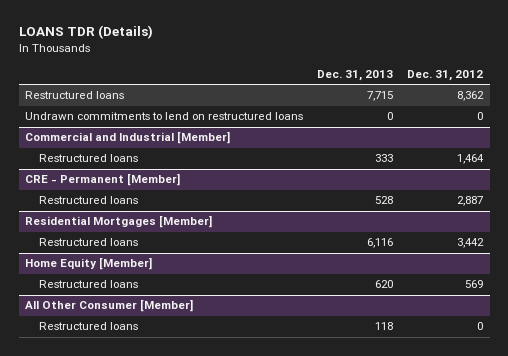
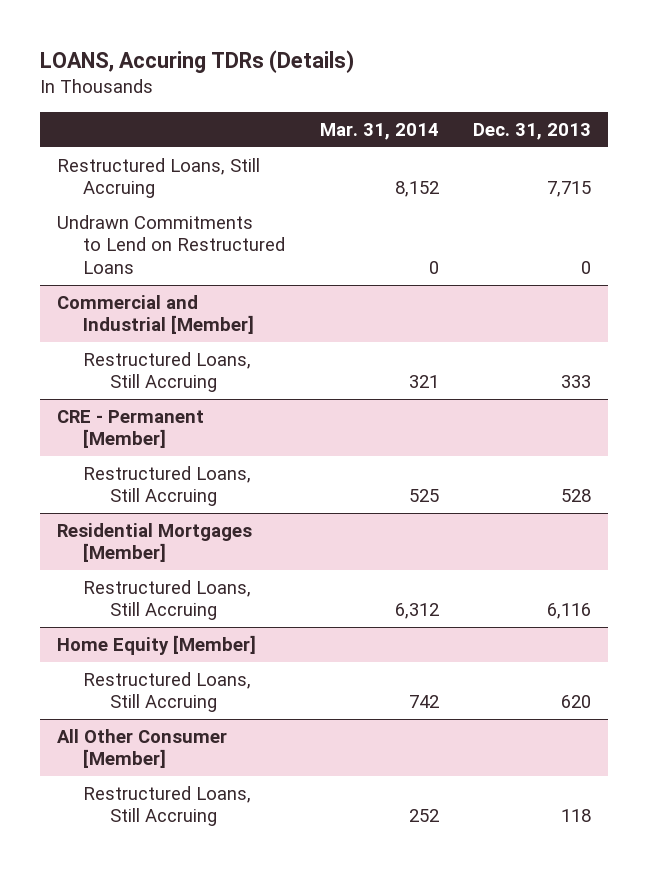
- LOANS TDR (Details)
+ LOANS, Accuring TDRs (Details)
- | Dec. 31, 2013 | Dec. 31, 2012
+ | Mar. 31, 2014 | Dec. 31, 2013
- Restructured loans | 7,715 | 8,362
- Undrawn commitments to lend on restructured loans | 0 | 0
+ Restructured Loans, Still Accruing | 8,152 | 7,715
+ Undrawn Commitments to Lend on Restructured Loans | 0 | 0
@ Commercial and Industrial [Member]
- Restructured loans | 333 | 1,464
+ Restructured Loans, Still Accruing | 321 | 333
@ CRE - Permanent [Member]
- Restructured loans | 528 | 2,887
+ Restructured Loans, Still Accruing | 525 | 528
@ Residential Mortgages [Member]
- Restructured loans | 6,116 | 3,442
+ Restructured Loans, Still Accruing | 6,312 | 6,116
@ Home Equity [Member]
- Restructured loans | 620 | 569
+ Restructured Loans, Still Accruing | 742 | 620
@ All Other Consumer [Member]
- Restructured loans | 118 | 0
+ Restructured Loans, Still Accruing | 252 | 118

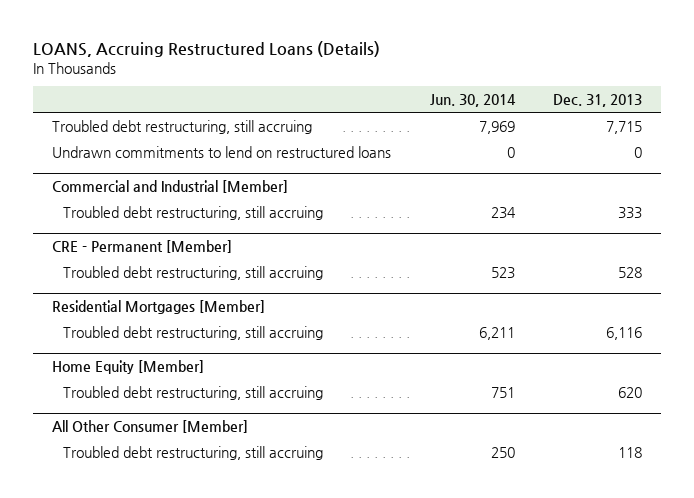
- LOANS, Accuring TDRs (Details)
+ LOANS, Accruing Restructured Loans (Details)
- | Mar. 31, 2014 | Dec. 31, 2013
+ | Jun. 30, 2014 | Dec. 31, 2013
- Restructured Loans, Still Accruing | 8,152 | 7,715
- Undrawn Commitments to Lend on Restructured Loans | 0 | 0
+ Troubled debt restructuring, still accruing | 7,969 | 7,715
+ Undrawn commitments to lend on restructured loans | 0 | 0
@ Commercial and Industrial [Member]
- Restructured Loans, Still Accruing | 321 | 333
+ Troubled debt restructuring, still accruing | 234 | 333
@ CRE - Permanent [Member]
- Restructured Loans, Still Accruing | 525 | 528
+ Troubled debt restructuring, still accruing | 523 | 528
@ Residential Mortgages [Member]
- Restructured Loans, Still Accruing | 6,312 | 6,116
+ Troubled debt restructuring, still accruing | 6,211 | 6,116
@ Home Equity [Member]
- Restructured Loans, Still Accruing | 742 | 620
+ Troubled debt restructuring, still accruing | 751 | 620
@ All Other Consumer [Member]
- Restructured Loans, Still Accruing | 252 | 118
+ Troubled debt restructuring, still accruing | 250 | 118

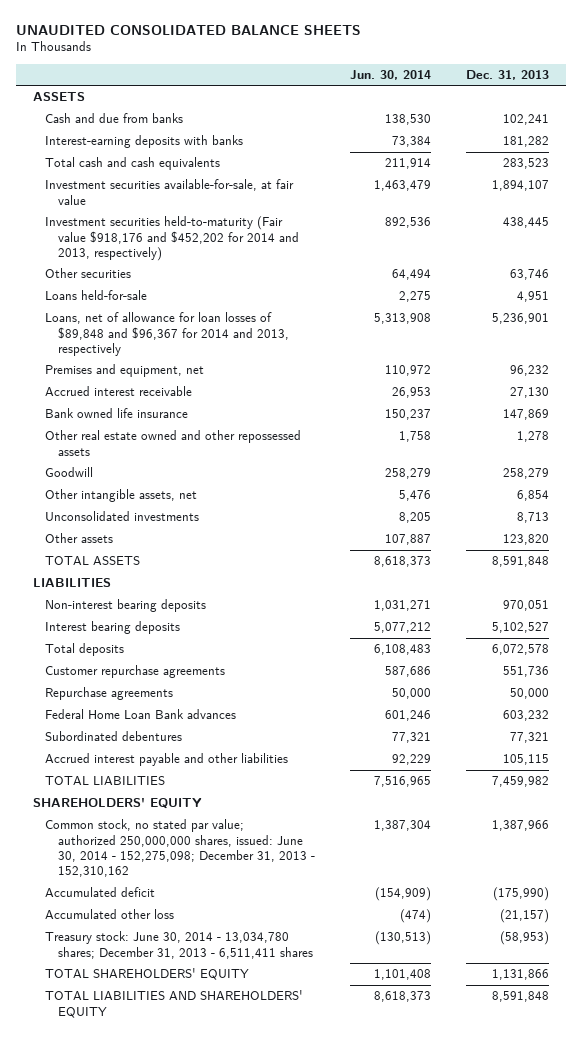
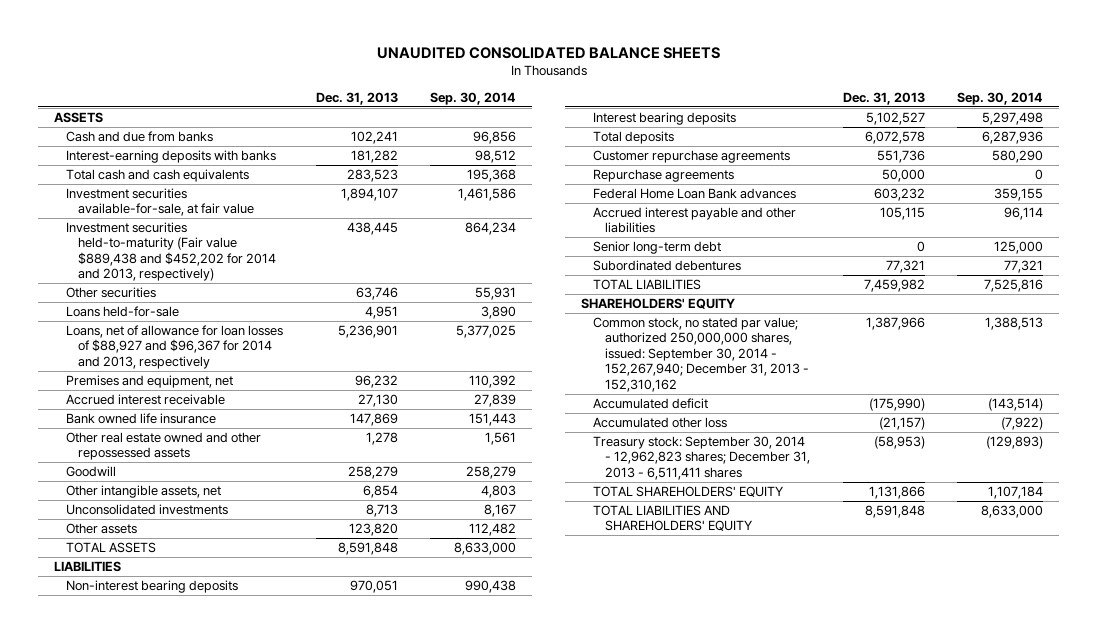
- | Jun. 30, 2014 | Dec. 31, 2013
+ | Dec. 31, 2013 | Sep. 30, 2014
- Investment securities held-to-maturity (Fair value $918,176 and $452,202 for 2014 and 2013, respectively) | 892,536 | 438,445
+ Investment securities held-to-maturity (Fair value $889,438 and $452,202 for 2014 and 2013, respectively) | 438,445 | 864,234
- Loans, net of allowance for loan losses of $89,848 and $96,367 for 2014 and 2013, respectively | 5,313,908 | 5,236,901
+ Loans, net of allowance for loan losses of $88,927 and $96,367 for 2014 and 2013, respectively | 5,236,901 | 5,377,025
+ Senior long-term debt | 0 | 125,000
moved down: Subordinated debentures | 77,321 | 77,321
- Common stock, no stated par value; authorized 250,000,000 shares, issued: June 30, 2014 - 152,275,098; December 31, 2013 - 152,310,162 | 1,387,304 | 1,387,966
+ Common stock, no stated par value; authorized 250,000,000 shares, issued: September 30, 2014 - 152,267,940; December 31, 2013 - 152,310,162 | 1,387,966 | 1,388,513
- Treasury stock: June 30, 2014 - 13,034,780 shares; December 31, 2013 - 6,511,411 shares | (130,513) | (58,953)
+ Treasury stock: September 30, 2014 - 12,962,823 shares; December 31, 2013 - 6,511,411 shares | (58,953) | (129,893)

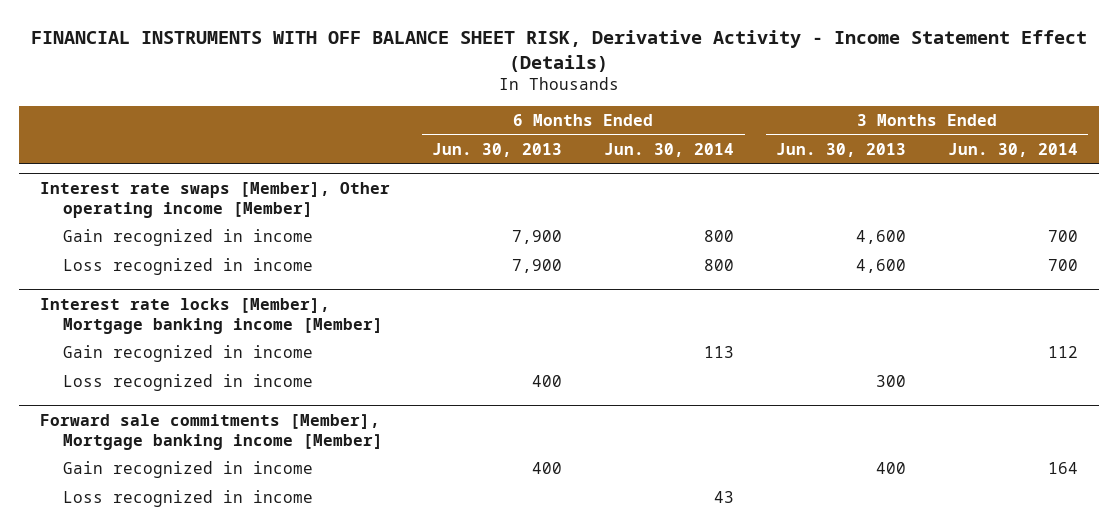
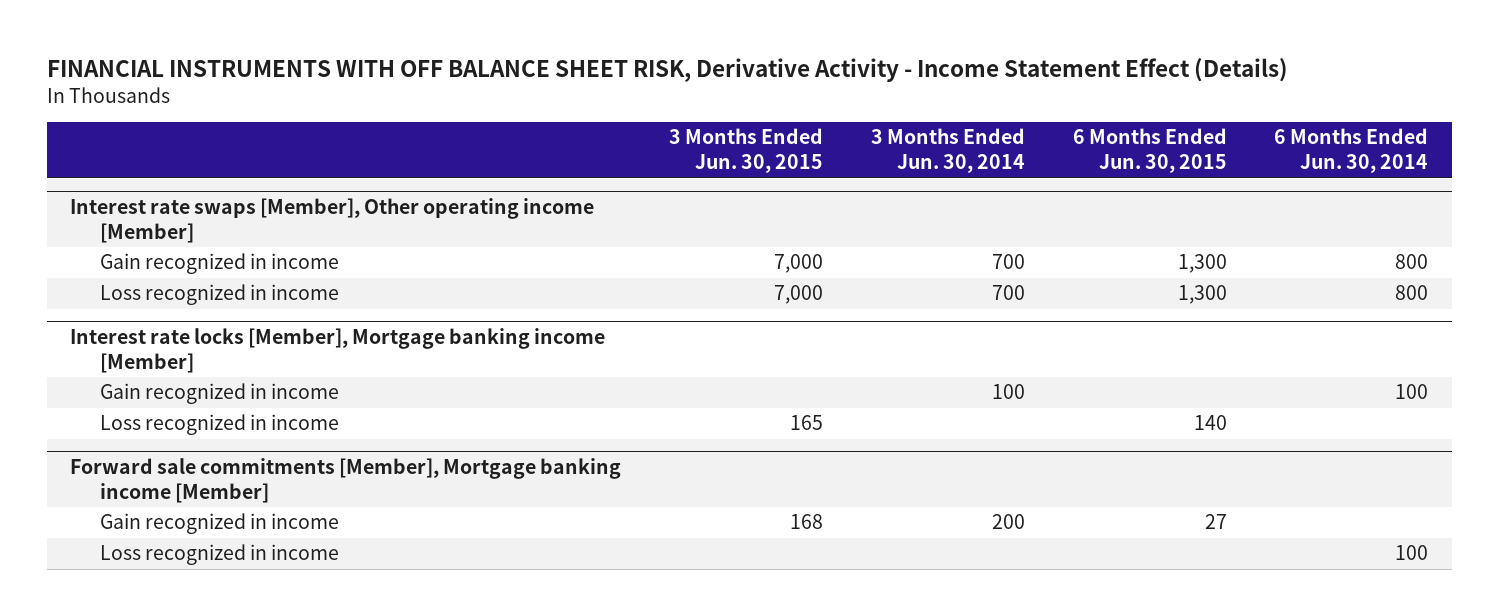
- | 6 Months Ended Jun. 30, 2013 | 6 Months Ended Jun. 30, 2014 | 3 Months Ended Jun. 30, 2013 | 3 Months Ended Jun. 30, 2014
+ | 3 Months Ended Jun. 30, 2015 | 3 Months Ended Jun. 30, 2014 | 6 Months Ended Jun. 30, 2015 | 6 Months Ended Jun. 30, 2014
@ Interest rate locks [Member], Mortgage banking income [Member]
- Gain recognized in income | | 113 | | 112
+ Gain recognized in income | | 100 | | 100
@ Forward sale commitments [Member], Mortgage banking income [Member]
- Gain recognized in income | 400 | | 400 | 164
- Loss recognized in income | | 43 | |
+ Gain recognized in income | 168 | 200 | 27 |
+ Loss recognized in income | | | | 100

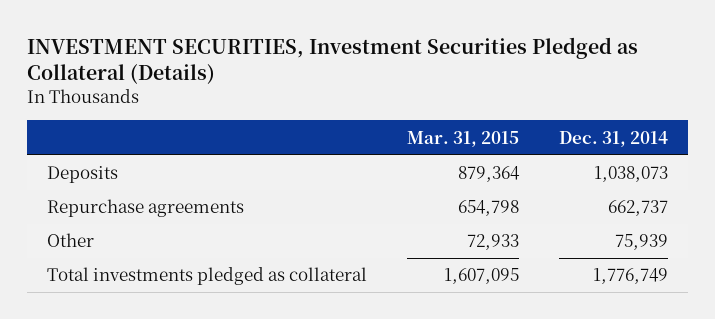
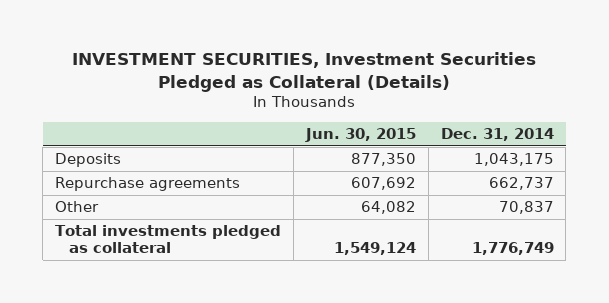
- | Mar. 31, 2015 | Dec. 31, 2014
+ | Jun. 30, 2015 | Dec. 31, 2014
- Deposits | 879,364 | 1,038,073
+ Deposits | 877,350 | 1,043,175
- Other | 72,933 | 75,939
+ Other | 64,082 | 70,837

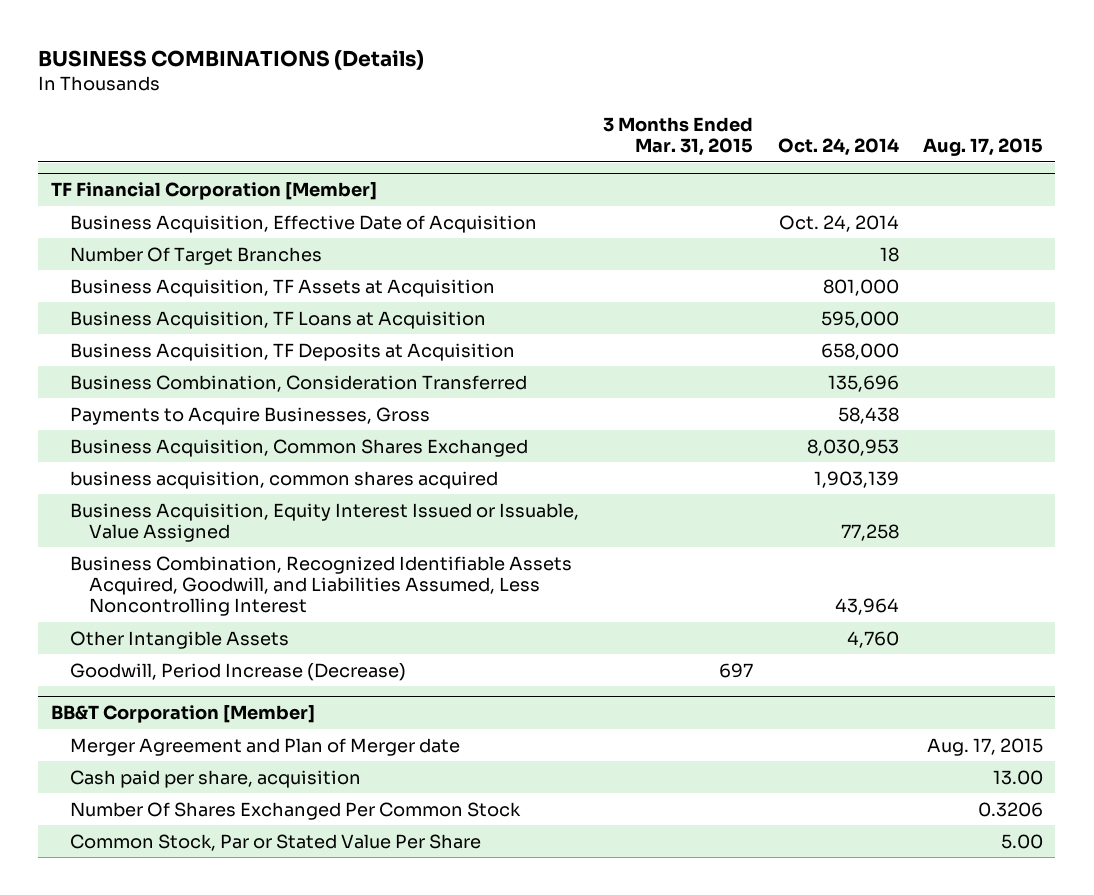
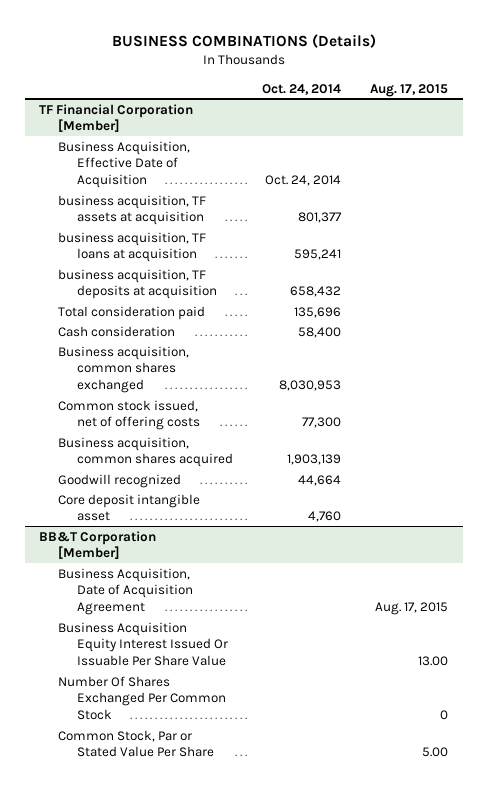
- | 3 Months Ended Mar. 31, 2015 | Oct. 24, 2014 | Aug. 17, 2015
+ | Oct. 24, 2014 | Aug. 17, 2015
@ TF Financial Corporation [Member]
- Number Of Target Branches | | 18 |
- Business Acquisition, TF Assets at Acquisition | | 801,000 |
- Business Acquisition, TF Loans at Acquisition | | 595,000 |
- Business Acquisition, TF Deposits at Acquisition | | 658,000 |
- Business Combination, Consideration Transferred | | 135,696 |
- Payments to Acquire Businesses, Gross | | 58,438 |
- Business Acquisition, Common Shares Exchanged | | 8,030,953 |
- business acquisition, common shares acquired | | 1,903,139 |
- Business Acquisition, Equity Interest Issued or Issuable, Value Assigned | | 77,258 |
- Business Combination, Recognized Identifiable Assets Acquired, Goodwill, and Liabilities Assumed, Less Noncontrolling Interest | | 43,964 |
- Other Intangible Assets | | 4,760 |
- Goodwill, Period Increase (Decrease) | 697 | |
+ business acquisition, TF assets at acquisition | 801,377 |
+ business acquisition, TF loans at acquisition | 595,241 |
+ business acquisition, TF deposits at acquisition | 658,432 |
+ Total consideration paid | 135,696 |
+ Cash consideration | 58,400 |
+ Business acquisition, common shares exchanged | 8,030,953 |
+ Common stock issued, net of offering costs | 77,300 |
+ Business acquisition, common shares acquired | 1,903,139 |
+ Goodwill recognized | 44,664 |
+ Core deposit intangible asset | 4,760 |
@ BB&T Corporation [Member]
- Merger Agreement and Plan of Merger date | | | Aug. 17, 2015
- Cash paid per share, acquisition | | | 13.00
- Number Of Shares Exchanged Per Common Stock | | | 0.3206
+ Business Acquisition, Date of Acquisition Agreement | | Aug. 17, 2015
+ Business Acquisition Equity Interest Issued Or Issuable Per Share Value | | 13.00
+ Number Of Shares Exchanged Per Common Stock | | 0

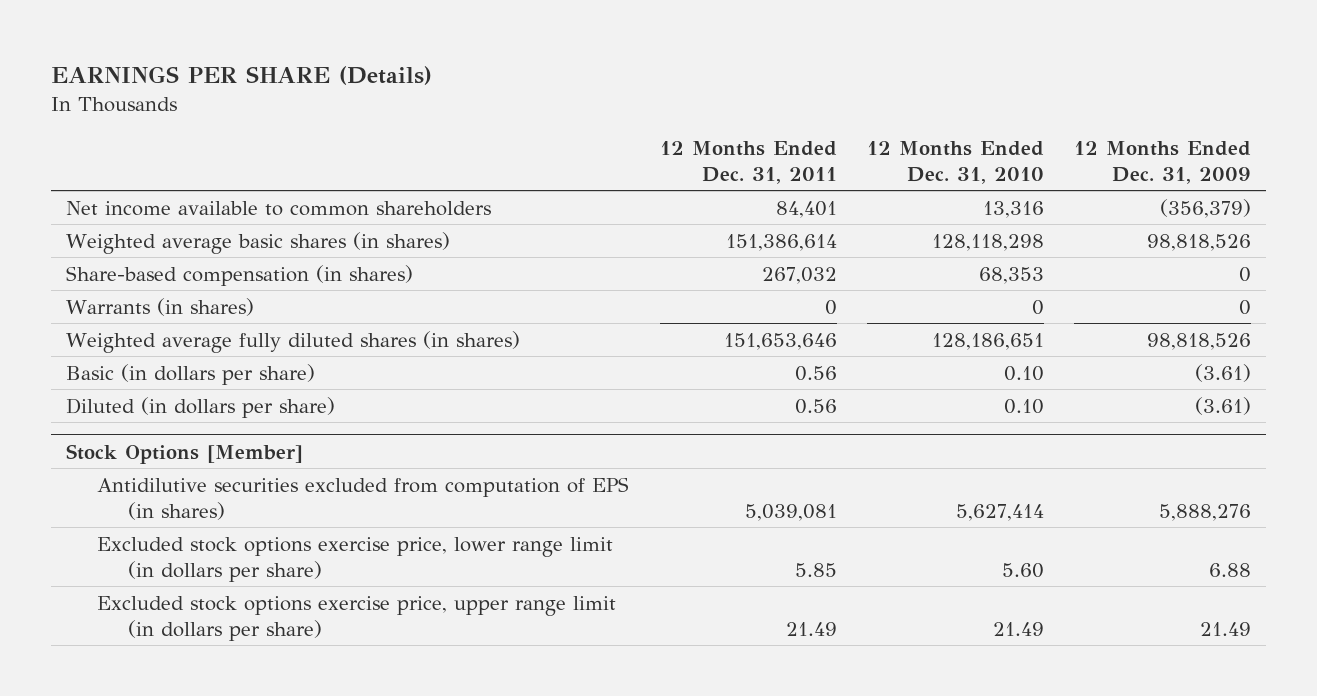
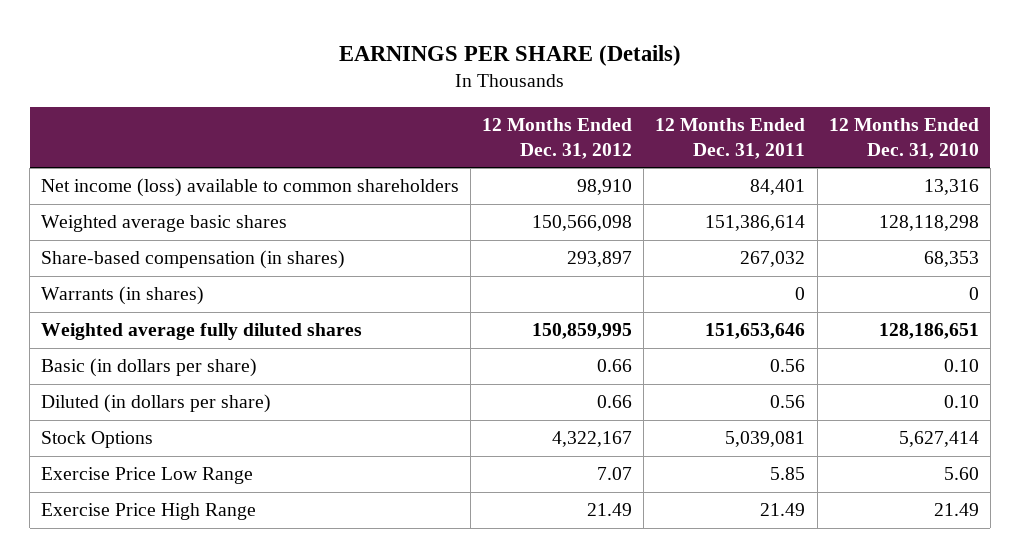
- | 12 Months Ended Dec. 31, 2011 | 12 Months Ended Dec. 31, 2010 | 12 Months Ended Dec. 31, 2009
+ | 12 Months Ended Dec. 31, 2012 | 12 Months Ended Dec. 31, 2011 | 12 Months Ended Dec. 31, 2010
- Net income available to common shareholders | 84,401 | 13,316 | (356,379)
- Weighted average basic shares (in shares) | 151,386,614 | 128,118,298 | 98,818,526
+ Net income (loss) available to common shareholders | 98,910 | 84,401 | 13,316
+ Weighted average basic shares | 150,566,098 | 151,386,614 | 128,118,298
- Weighted average fully diluted shares (in shares) | 151,653,646 | 128,186,651 | 98,818,526
+ Weighted average fully diluted shares | 150,859,995 | 151,653,646 | 128,186,651
- Stock Options [Member]
- Antidilutive securities excluded from computation of EPS (in shares) | 5,039,081 | 5,627,414 | 5,888,276
- Excluded stock options exercise price, lower range limit (in dollars per share) | 5.85 | 5.60 | 6.88
- Excluded stock options exercise price, upper range limit (in dollars per share) | 21.49 | 21.49 | 21.49
+ Stock Options | 4,322,167 | 5,039,081 | 5,627,414
+ Exercise Price Low Range | 7.07 | 5.85 | 5.60
+ Exercise Price High Range | 21.49 | 21.49 | 21.49

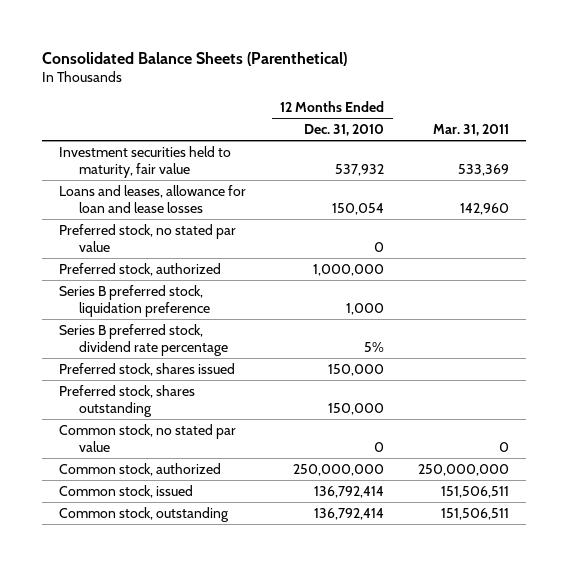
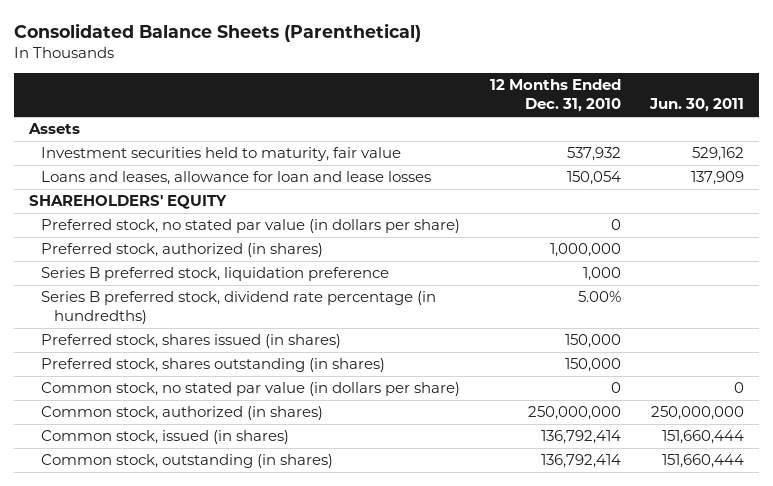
- | 12 Months Ended Dec. 31, 2010 | Mar. 31, 2011
+ | 12 Months Ended Dec. 31, 2010 | Jun. 30, 2011
+ Assets
- Preferred stock, no stated par value | 0 |
- Preferred stock, authorized | 1,000,000 |
+ SHAREHOLDERS' EQUITY
+ Preferred stock, no stated par value (in dollars per share) | 0 |
+ Preferred stock, authorized (in shares) | 1,000,000 |
- Series B preferred stock, dividend rate percentage | 5% |
- Preferred stock, shares issued | 150,000 |
- Preferred stock, shares outstanding | 150,000 |
- Common stock, no stated par value | 0 | 0
- Common stock, authorized | 250,000,000 | 250,000,000
- Common stock, issued | 136,792,414 | 151,506,511
- Common stock, outstanding | 136,792,414 | 151,506,511
+ Series B preferred stock, dividend rate percentage (in hundredths) | 5.00% |
+ Preferred stock, shares issued (in shares) | 150,000 |
+ Preferred stock, shares outstanding (in shares) | 150,000 |
+ Common stock, no stated par value (in dollars per share) | 0 | 0
+ Common stock, authorized (in shares) | 250,000,000 | 250,000,000
+ Common stock, issued (in shares) | 136,792,414 | 151,660,444
+ Common stock, outstanding (in shares) | 136,792,414 | 151,660,444

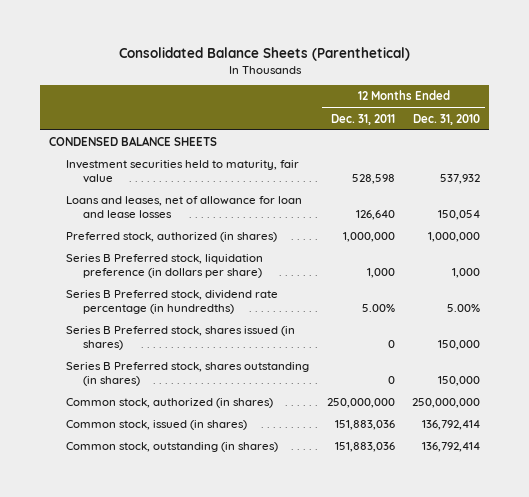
- | 12 Months Ended Dec. 31, 2010 | Jun. 30, 2011
+ | 12 Months Ended Dec. 31, 2011 | 12 Months Ended Dec. 31, 2010
- Assets
+ CONDENSED BALANCE SHEETS
- Loans and leases, allowance for loan and lease losses | 150,054 | 137,909
- SHAREHOLDERS' EQUITY
- Preferred stock, no stated par value (in dollars per share) | 0 |
+ Loans and leases, net of allowance for loan and lease losses | 126,640 | 150,054
- Series B preferred stock, liquidation preference | 1,000 |
- Series B preferred stock, dividend rate percentage (in hundredths) | 5.00% |
- Preferred stock, shares issued (in shares) | 150,000 |
- Preferred stock, shares outstanding (in shares) | 150,000 |
- Common stock, no stated par value (in dollars per share) | 0 | 0
+ Series B Preferred stock, liquidation preference (in dollars per share) | 1,000 | 1,000
+ Series B Preferred stock, dividend rate percentage (in hundredths) | 5.00% | 5.00%
+ Series B Preferred stock, shares issued (in shares) | 0 | 150,000
+ Series B Preferred stock, shares outstanding (in shares) | 0 | 150,000

